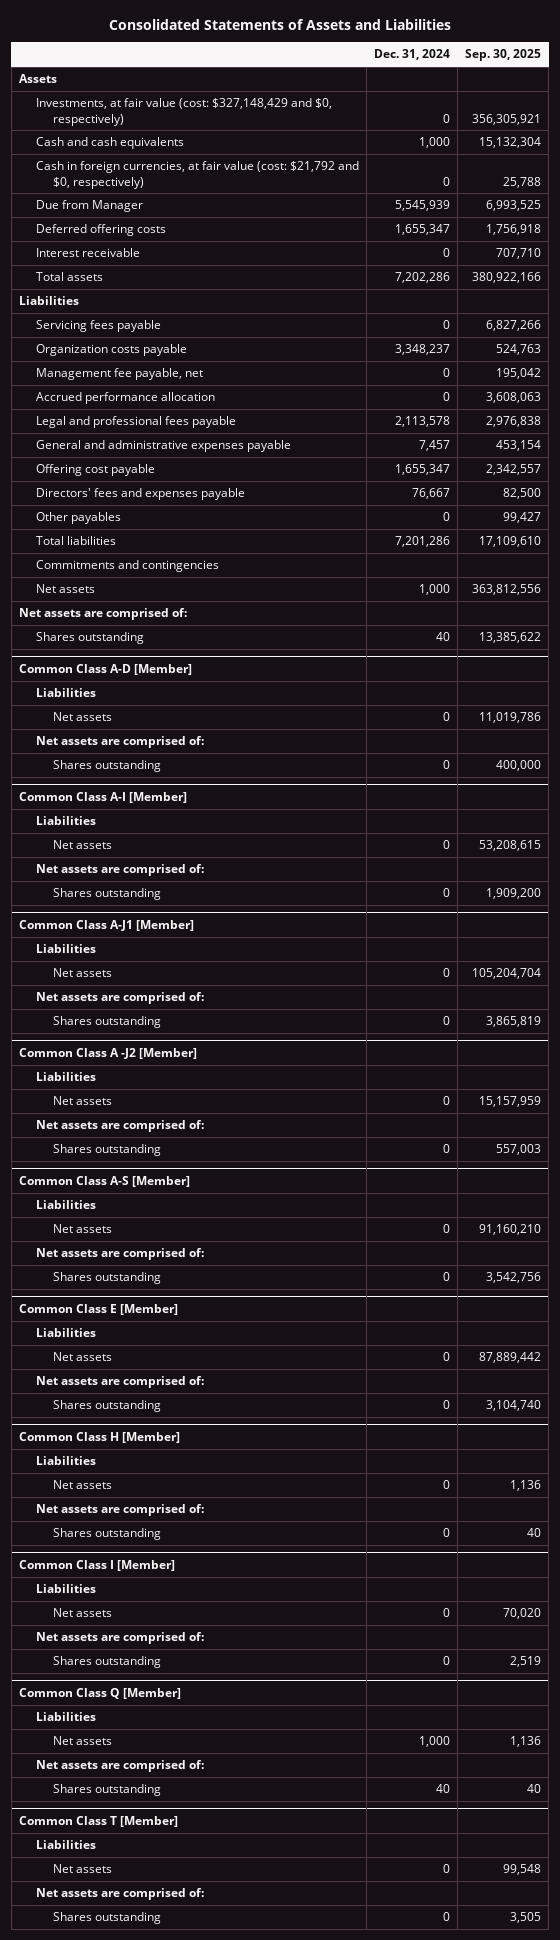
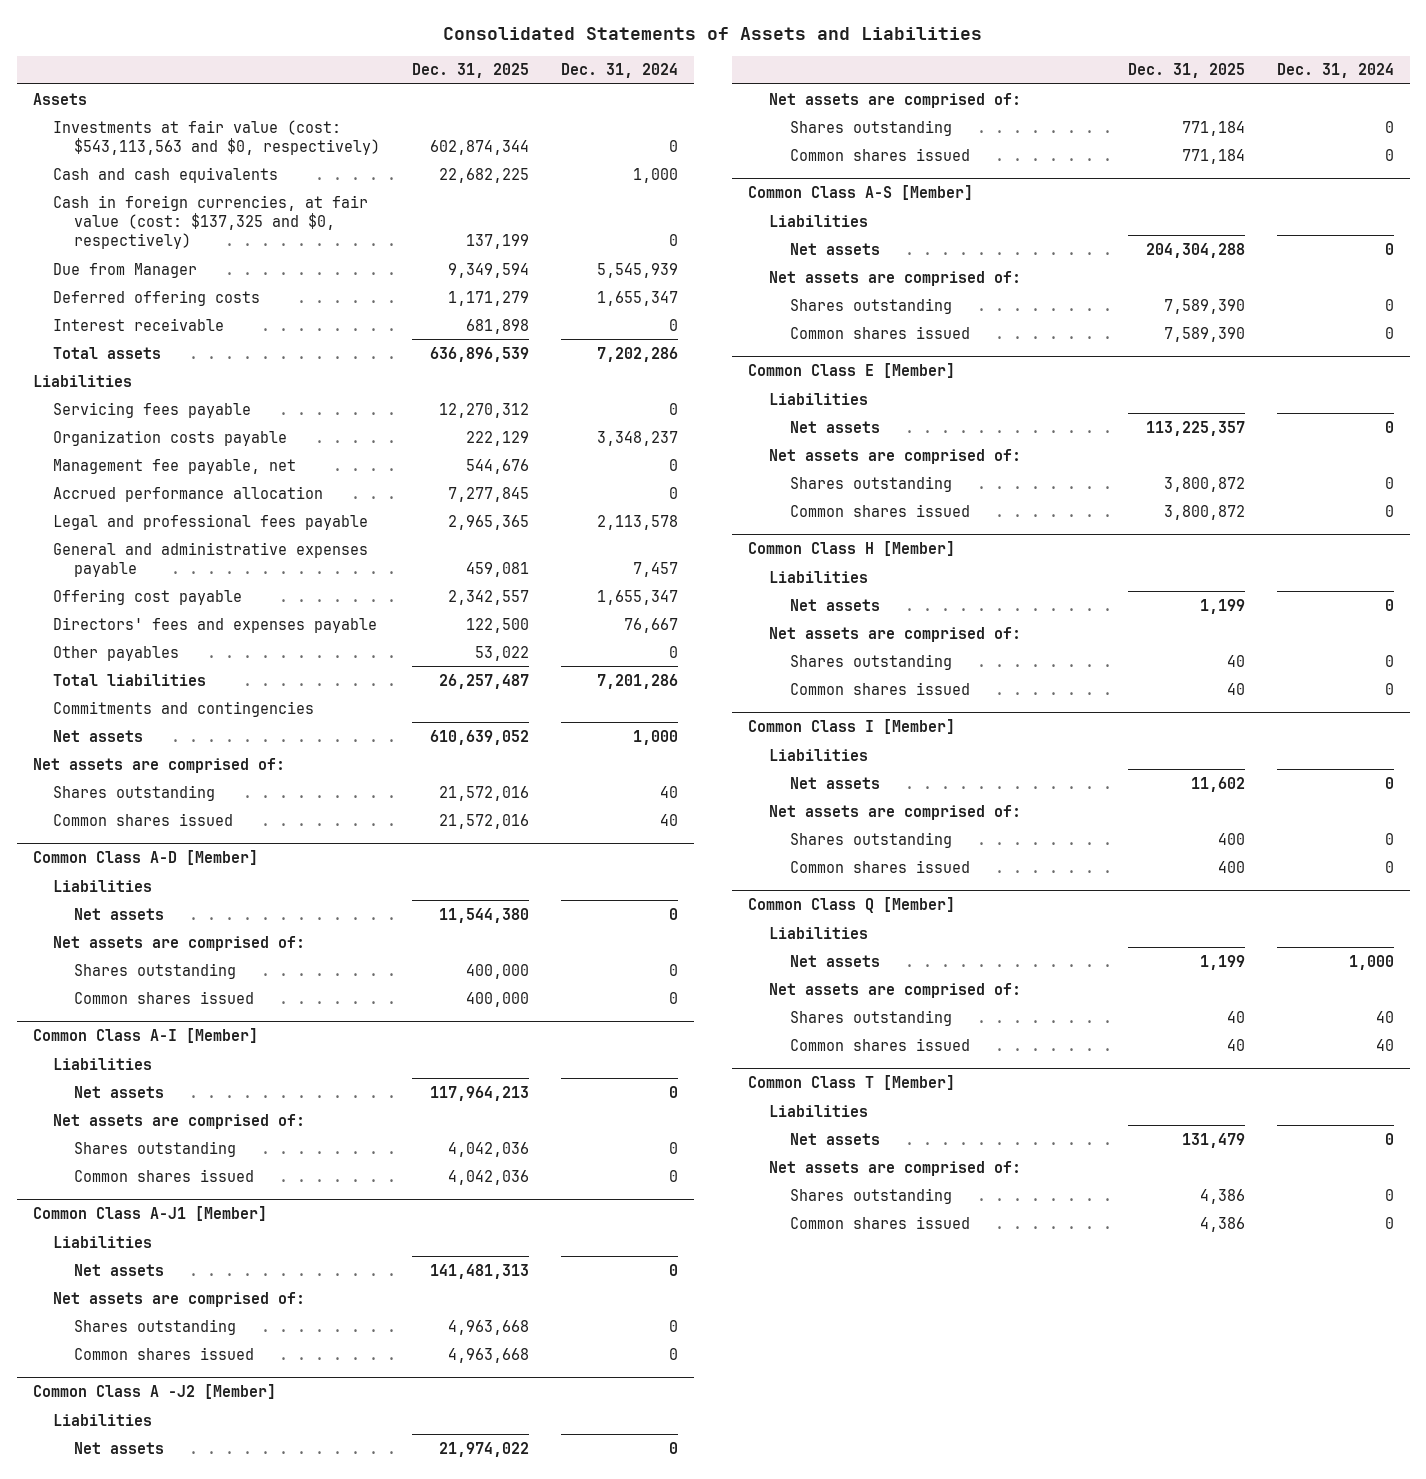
- | Dec. 31, 2024 | Sep. 30, 2025
+ | Dec. 31, 2025 | Dec. 31, 2024
- Investments, at fair value (cost: $327,148,429 and $0, respectively) | 0 | 356,305,921
+ Investments at fair value (cost: $543,113,563 and $0, respectively) | 602,874,344 | 0
- Cash in foreign currencies, at fair value (cost: $21,792 and $0, respectively) | 0 | 25,788
+ Cash in foreign currencies, at fair value (cost: $137,325 and $0, respectively) | 137,199 | 0
+ Common shares issued | 21,572,016 | 40
@ Common Class A-D [Member]
+ Common shares issued | 400,000 | 0
@ Common Class A-I [Member]
+ Common shares issued | 4,042,036 | 0
@ Common Class A-J1 [Member]
+ Common shares issued | 4,963,668 | 0
@ Common Class A -J2 [Member]
+ Common shares issued | 771,184 | 0
@ Common Class A-S [Member]
+ Common shares issued | 7,589,390 | 0
@ Common Class E [Member]
+ Common shares issued | 3,800,872 | 0
@ Common Class H [Member]
+ Common shares issued | 40 | 0
@ Common Class I [Member]
+ Common shares issued | 400 | 0
@ Common Class Q [Member]
+ Common shares issued | 40 | 40
@ Common Class T [Member]
+ Common shares issued | 4,386 | 0

